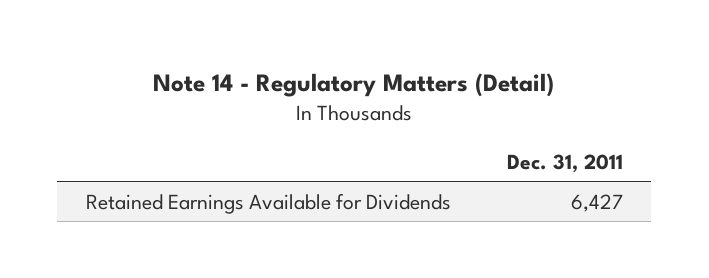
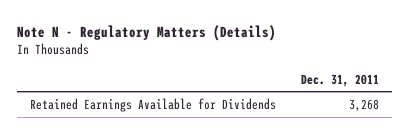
- Note 14 - Regulatory Matters (Detail)
+ Note N - Regulatory Matters (Details)
- Retained Earnings Available for Dividends | 6,427
+ Retained Earnings Available for Dividends | 3,268

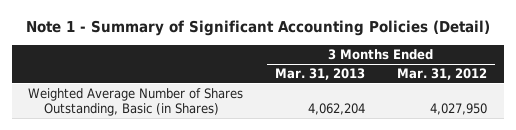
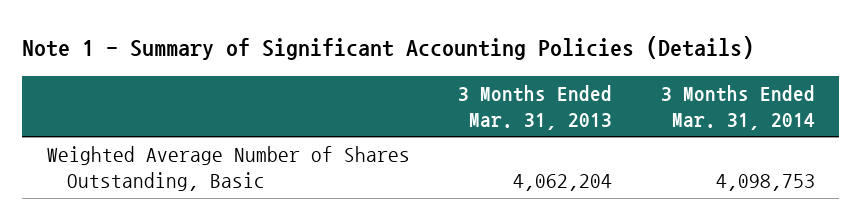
- Note 1 - Summary of Significant Accounting Policies (Detail)
+ Note 1 - Summary of Significant Accounting Policies (Details)
- | 3 Months Ended Mar. 31, 2013 | 3 Months Ended Mar. 31, 2012
+ | 3 Months Ended Mar. 31, 2013 | 3 Months Ended Mar. 31, 2014
- Weighted Average Number of Shares Outstanding, Basic (in Shares) | 4,062,204 | 4,027,950
+ Weighted Average Number of Shares Outstanding, Basic | 4,062,204 | 4,098,753

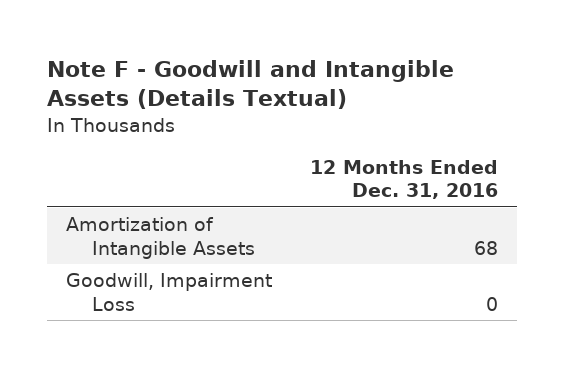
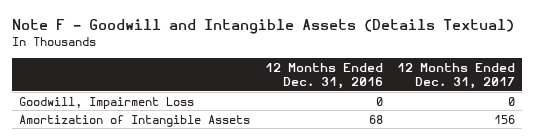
- | 12 Months Ended Dec. 31, 2016
+ | 12 Months Ended Dec. 31, 2016 | 12 Months Ended Dec. 31, 2017
moved down: Amortization of Intangible Assets | 68 | 156

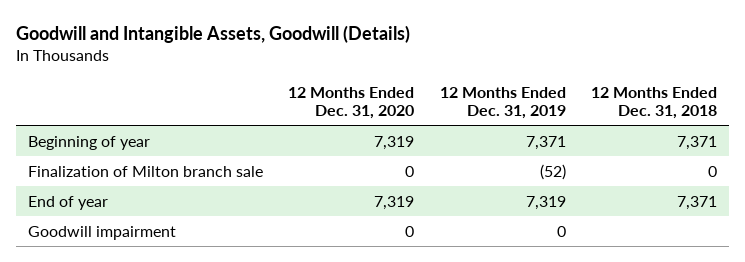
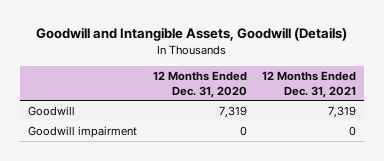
- | 12 Months Ended Dec. 31, 2020 | 12 Months Ended Dec. 31, 2019 | 12 Months Ended Dec. 31, 2018
+ | 12 Months Ended Dec. 31, 2020 | 12 Months Ended Dec. 31, 2021
- Beginning of year | 7,319 | 7,371 | 7,371
- Finalization of Milton branch sale | 0 | (52) | 0
- End of year | 7,319 | 7,319 | 7,371
+ Goodwill | 7,319 | 7,319

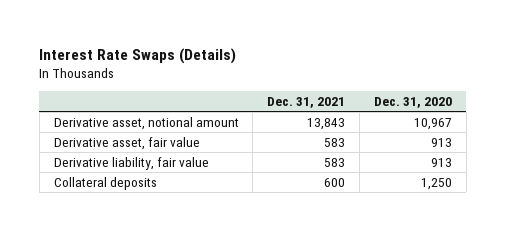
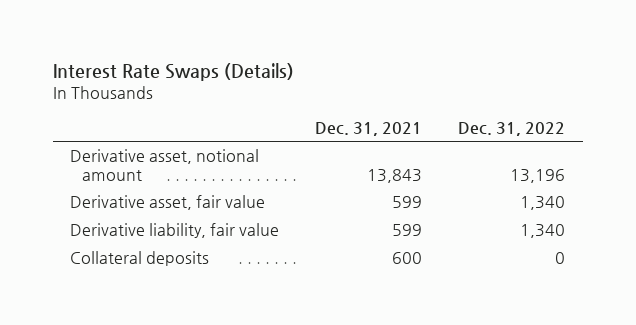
- | Dec. 31, 2021 | Dec. 31, 2020
+ | Dec. 31, 2021 | Dec. 31, 2022
- Derivative asset, fair value | 583 | 913
- Derivative liability, fair value | 583 | 913
+ Derivative asset, fair value | 599 | 1,340
+ Derivative liability, fair value | 599 | 1,340

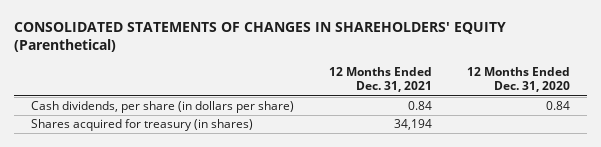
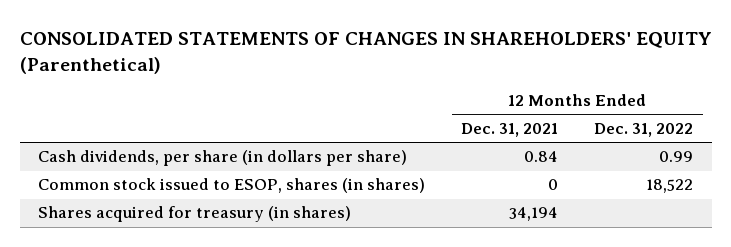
- | 12 Months Ended Dec. 31, 2021 | 12 Months Ended Dec. 31, 2020
+ | 12 Months Ended Dec. 31, 2021 | 12 Months Ended Dec. 31, 2022
+ Common stock issued to ESOP, shares (in shares) | 0 | 18,522

